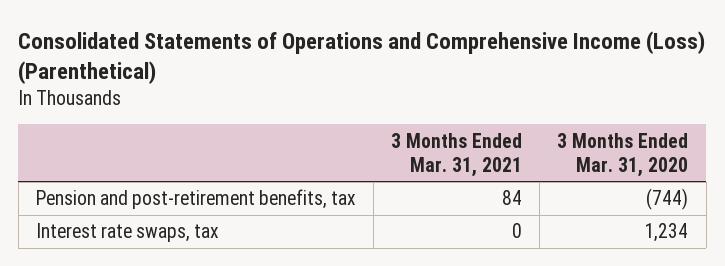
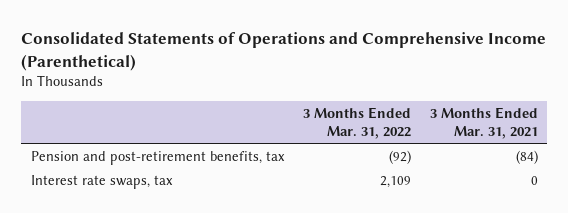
- Consolidated Statements of Operations and Comprehensive Income (Loss) (Parenthetical)
+ Consolidated Statements of Operations and Comprehensive Income (Parenthetical)
- | 3 Months Ended Mar. 31, 2021 | 3 Months Ended Mar. 31, 2020
+ | 3 Months Ended Mar. 31, 2022 | 3 Months Ended Mar. 31, 2021
- Pension and post-retirement benefits, tax | 84 | (744)
+ Pension and post-retirement benefits, tax | (92) | (84)

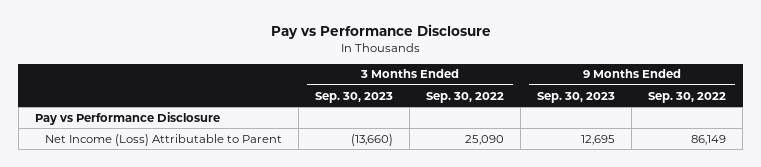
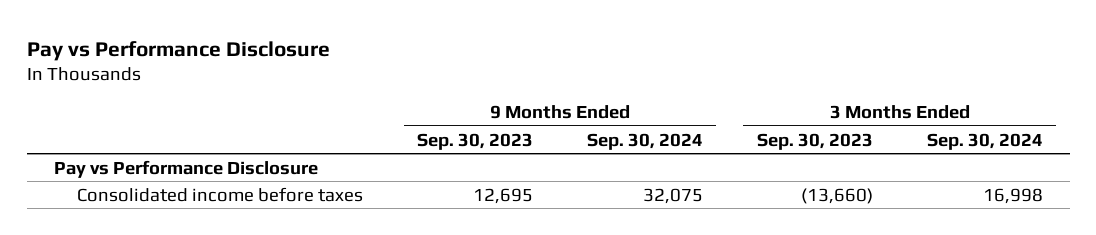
- | 3 Months Ended Sep. 30, 2023 | 3 Months Ended Sep. 30, 2022 | 9 Months Ended Sep. 30, 2023 | 9 Months Ended Sep. 30, 2022
+ | 9 Months Ended Sep. 30, 2023 | 9 Months Ended Sep. 30, 2024 | 3 Months Ended Sep. 30, 2023 | 3 Months Ended Sep. 30, 2024
- Net Income (Loss) Attributable to Parent | (13,660) | 25,090 | 12,695 | 86,149
+ Consolidated income before taxes | 12,695 | 32,075 | (13,660) | 16,998

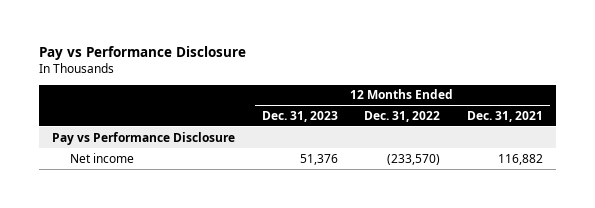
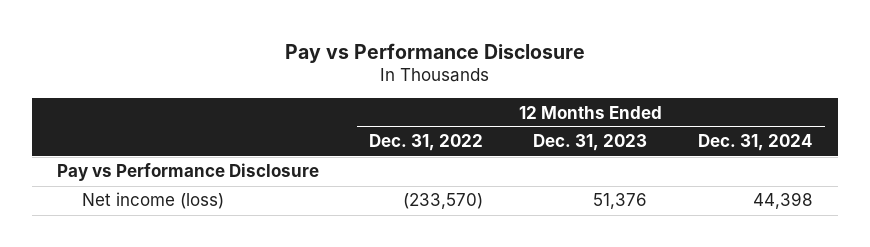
- | 12 Months Ended Dec. 31, 2023 | 12 Months Ended Dec. 31, 2022 | 12 Months Ended Dec. 31, 2021
+ | 12 Months Ended Dec. 31, 2022 | 12 Months Ended Dec. 31, 2023 | 12 Months Ended Dec. 31, 2024
- Net income | 51,376 | (233,570) | 116,882
+ Net income (loss) | (233,570) | 51,376 | 44,398

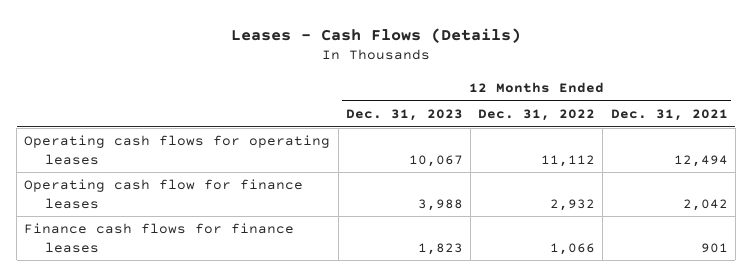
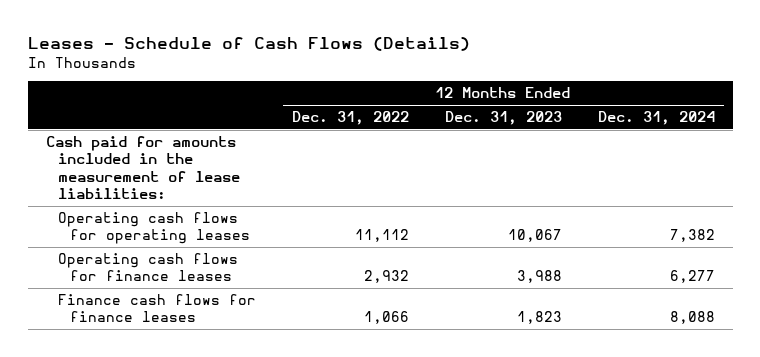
- Leases - Cash Flows (Details)
+ Leases - Schedule of Cash Flows (Details)
- | 12 Months Ended Dec. 31, 2023 | 12 Months Ended Dec. 31, 2022 | 12 Months Ended Dec. 31, 2021
+ | 12 Months Ended Dec. 31, 2022 | 12 Months Ended Dec. 31, 2023 | 12 Months Ended Dec. 31, 2024
+ Cash paid for amounts included in the measurement of lease liabilities:
- Operating cash flow for finance leases | 3,988 | 2,932 | 2,042
+ Operating cash flows for finance leases | 2,932 | 3,988 | 6,277

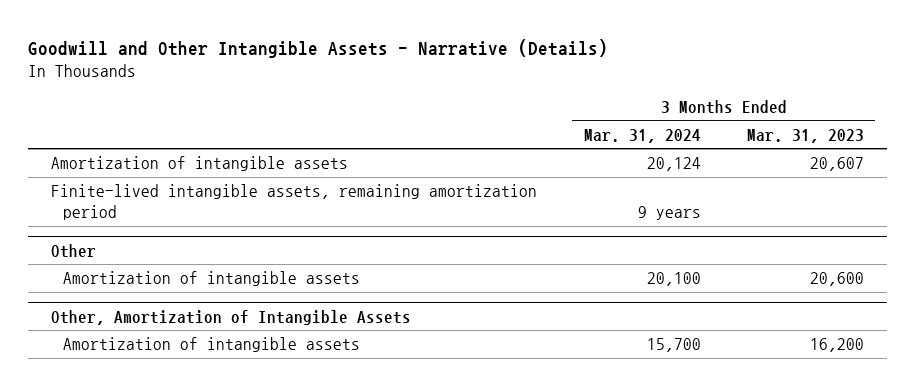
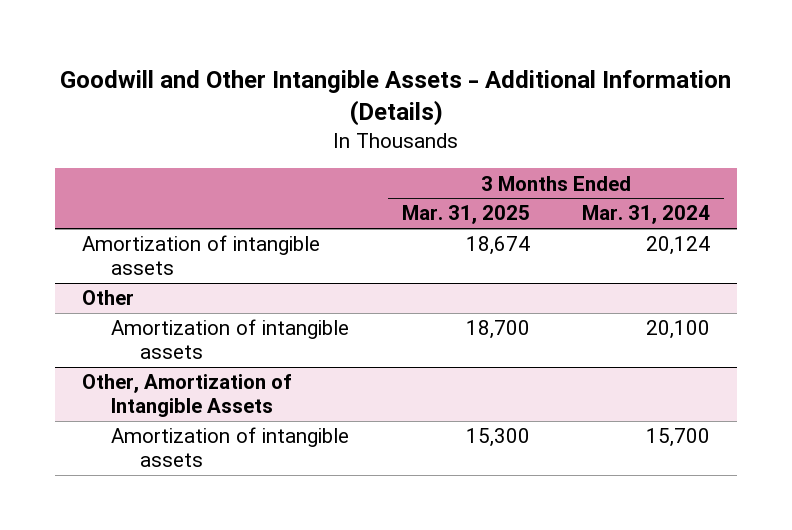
- Goodwill and Other Intangible Assets - Narrative (Details)
+ Goodwill and Other Intangible Assets - Additional Information (Details)
- | 3 Months Ended Mar. 31, 2024 | 3 Months Ended Mar. 31, 2023
+ | 3 Months Ended Mar. 31, 2025 | 3 Months Ended Mar. 31, 2024
- Finite-lived intangible assets, remaining amortization period | 9 years |

